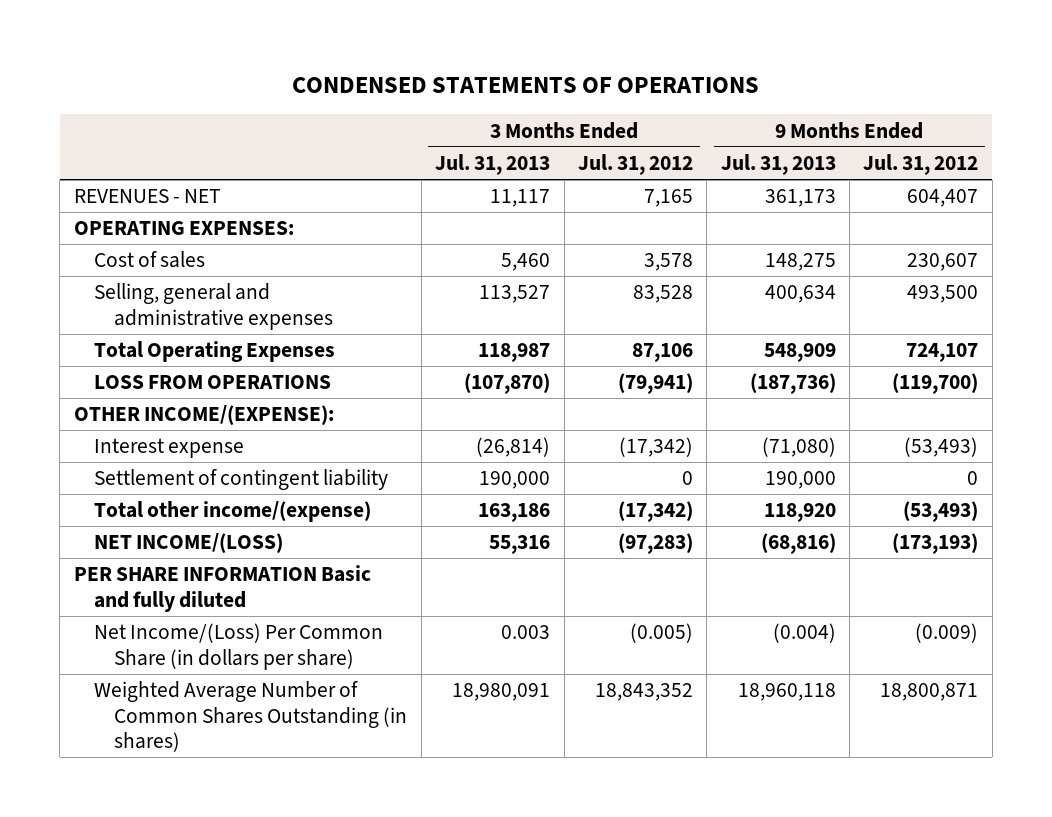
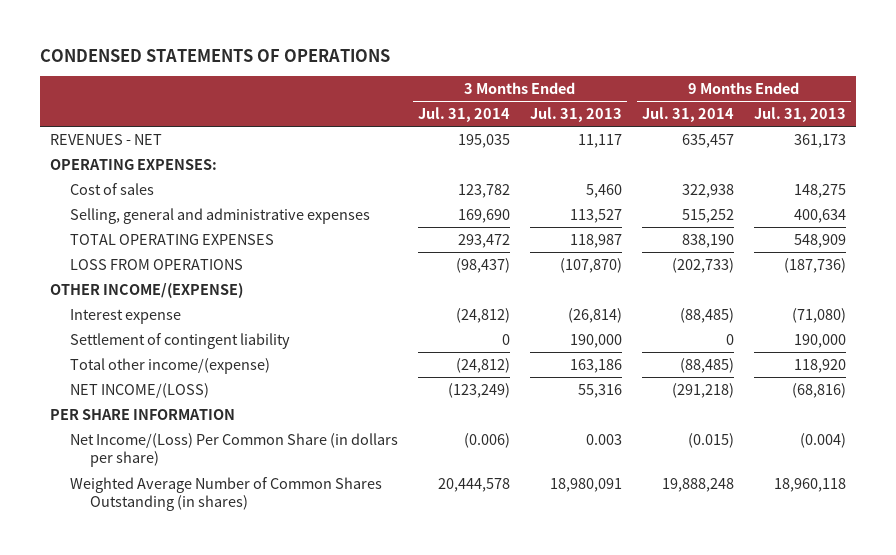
- | 3 Months Ended Jul. 31, 2013 | 3 Months Ended Jul. 31, 2012 | 9 Months Ended Jul. 31, 2013 | 9 Months Ended Jul. 31, 2012
+ | 3 Months Ended Jul. 31, 2014 | 3 Months Ended Jul. 31, 2013 | 9 Months Ended Jul. 31, 2014 | 9 Months Ended Jul. 31, 2013
- Total Operating Expenses | 118,987 | 87,106 | 548,909 | 724,107
+ TOTAL OPERATING EXPENSES | 293,472 | 118,987 | 838,190 | 548,909
- OTHER INCOME/(EXPENSE):
+ OTHER INCOME/(EXPENSE)
- PER SHARE INFORMATION Basic and fully diluted
+ PER SHARE INFORMATION

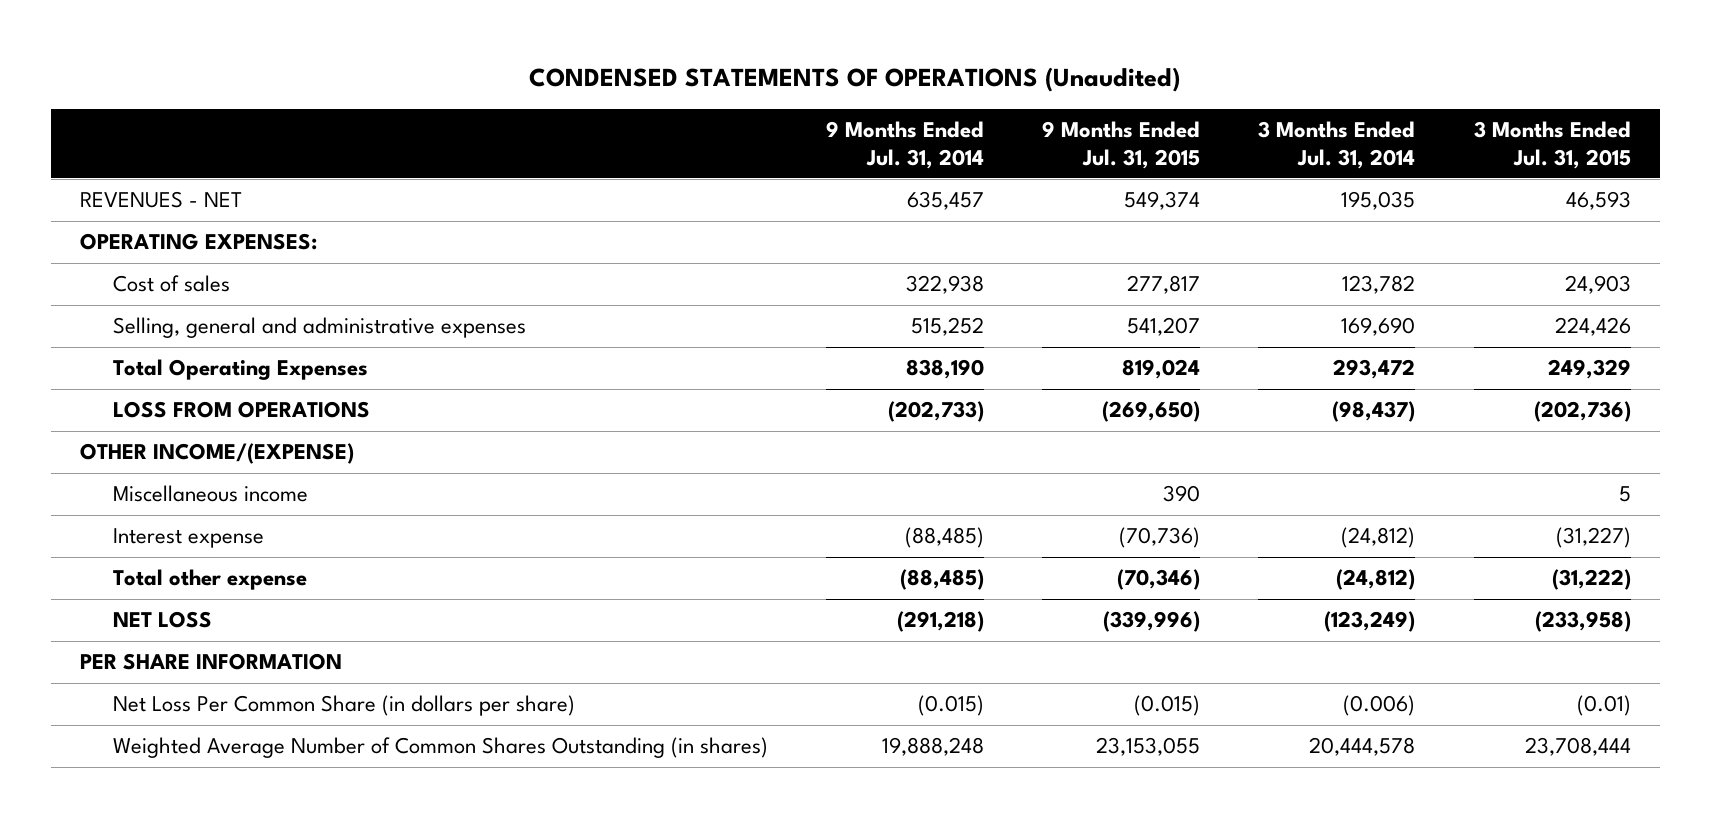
- CONDENSED STATEMENTS OF OPERATIONS
+ CONDENSED STATEMENTS OF OPERATIONS (Unaudited)
- | 3 Months Ended Jul. 31, 2014 | 3 Months Ended Jul. 31, 2013 | 9 Months Ended Jul. 31, 2014 | 9 Months Ended Jul. 31, 2013
+ | 9 Months Ended Jul. 31, 2014 | 9 Months Ended Jul. 31, 2015 | 3 Months Ended Jul. 31, 2014 | 3 Months Ended Jul. 31, 2015
- TOTAL OPERATING EXPENSES | 293,472 | 118,987 | 838,190 | 548,909
+ Total Operating Expenses | 838,190 | 819,024 | 293,472 | 249,329
+ Miscellaneous income | | 390 | | 5
- Settlement of contingent liability | 0 | 190,000 | 0 | 190,000
- Total other income/(expense) | (24,812) | 163,186 | (88,485) | 118,920
- NET INCOME/(LOSS) | (123,249) | 55,316 | (291,218) | (68,816)
+ Total other expense | (88,485) | (70,346) | (24,812) | (31,222)
+ NET LOSS | (291,218) | (339,996) | (123,249) | (233,958)
- Net Income/(Loss) Per Common Share (in dollars per share) | (0.006) | 0.003 | (0.015) | (0.004)
+ Net Loss Per Common Share (in dollars per share) | (0.015) | (0.015) | (0.006) | (0.01)

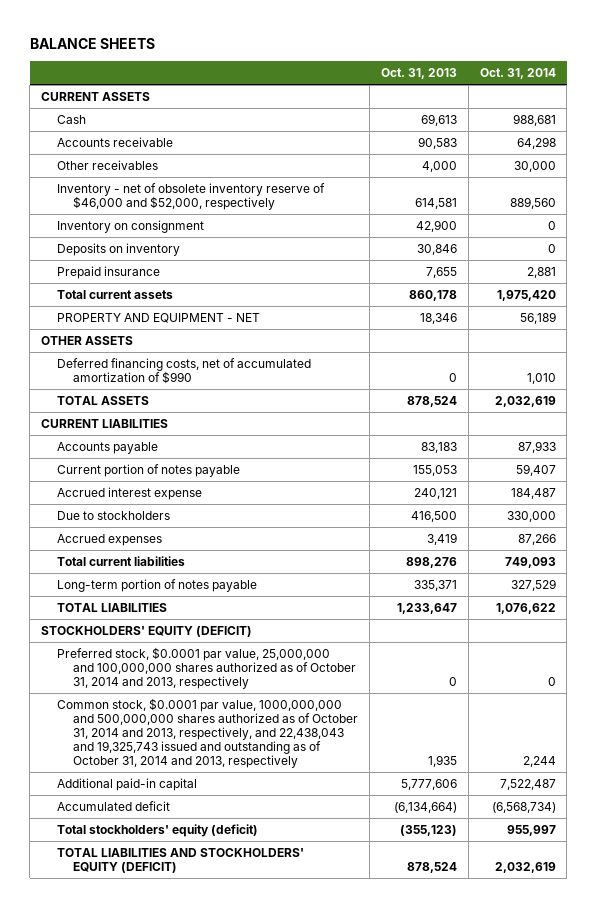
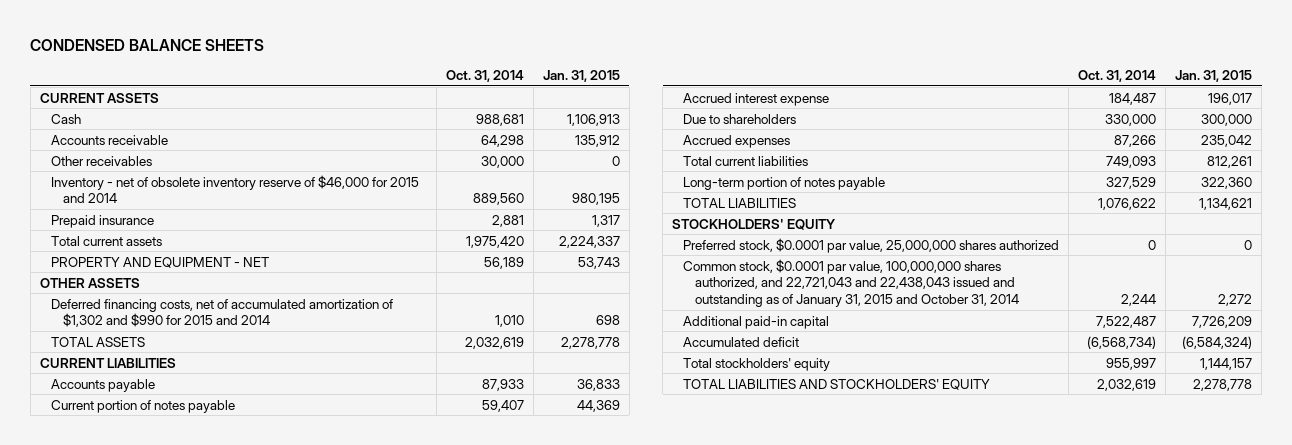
- BALANCE SHEETS
+ CONDENSED BALANCE SHEETS
- | Oct. 31, 2013 | Oct. 31, 2014
+ | Oct. 31, 2014 | Jan. 31, 2015
- Inventory - net of obsolete inventory reserve of $46,000 and $52,000, respectively | 614,581 | 889,560
- Inventory on consignment | 42,900 | 0
- Deposits on inventory | 30,846 | 0
+ Inventory - net of obsolete inventory reserve of $46,000 for 2015 and 2014 | 889,560 | 980,195
- Deferred financing costs, net of accumulated amortization of $990 | 0 | 1,010
+ Deferred financing costs, net of accumulated amortization of $1,302 and $990 for 2015 and 2014 | 1,010 | 698
- Due to stockholders | 416,500 | 330,000
+ Due to shareholders | 330,000 | 300,000
- STOCKHOLDERS' EQUITY (DEFICIT)
- Preferred stock, $0.0001 par value, 25,000,000 and 100,000,000 shares authorized as of October 31, 2014 and 2013, respectively | 0 | 0
- Common stock, $0.0001 par value, 1000,000,000 and 500,000,000 shares authorized as of October 31, 2014 and 2013, respectively, and 22,438,043 and 19,325,743 issued and outstanding as of October 31, 2014 and 2013, respectively | 1,935 | 2,244
+ STOCKHOLDERS' EQUITY
+ Preferred stock, $0.0001 par value, 25,000,000 shares authorized | 0 | 0
+ Common stock, $0.0001 par value, 100,000,000 shares authorized, and 22,721,043 and 22,438,043 issued and outstanding as of January 31, 2015 and October 31, 2014 | 2,244 | 2,272
- Total stockholders' equity (deficit) | (355,123) | 955,997
- TOTAL LIABILITIES AND STOCKHOLDERS' EQUITY (DEFICIT) | 878,524 | 2,032,619
+ Total stockholders' equity | 955,997 | 1,144,157
+ TOTAL LIABILITIES AND STOCKHOLDERS' EQUITY | 2,032,619 | 2,278,778

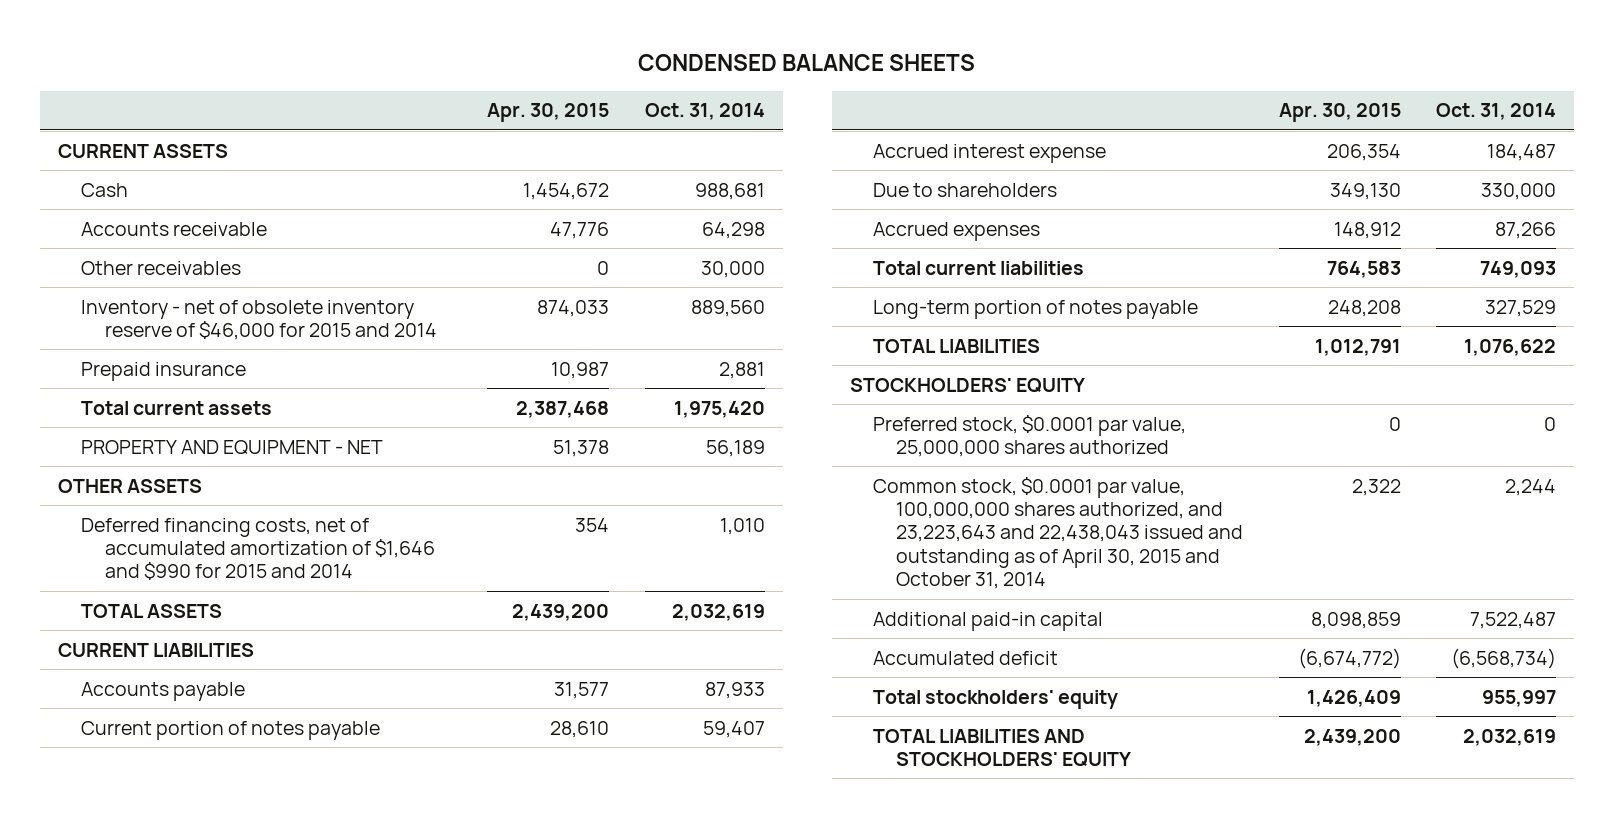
- | Oct. 31, 2014 | Jan. 31, 2015
+ | Apr. 30, 2015 | Oct. 31, 2014
- Deferred financing costs, net of accumulated amortization of $1,302 and $990 for 2015 and 2014 | 1,010 | 698
+ Deferred financing costs, net of accumulated amortization of $1,646 and $990 for 2015 and 2014 | 354 | 1,010
- Common stock, $0.0001 par value, 100,000,000 shares authorized, and 22,721,043 and 22,438,043 issued and outstanding as of January 31, 2015 and October 31, 2014 | 2,244 | 2,272
+ Common stock, $0.0001 par value, 100,000,000 shares authorized, and 23,223,643 and 22,438,043 issued and outstanding as of April 30, 2015 and October 31, 2014 | 2,322 | 2,244

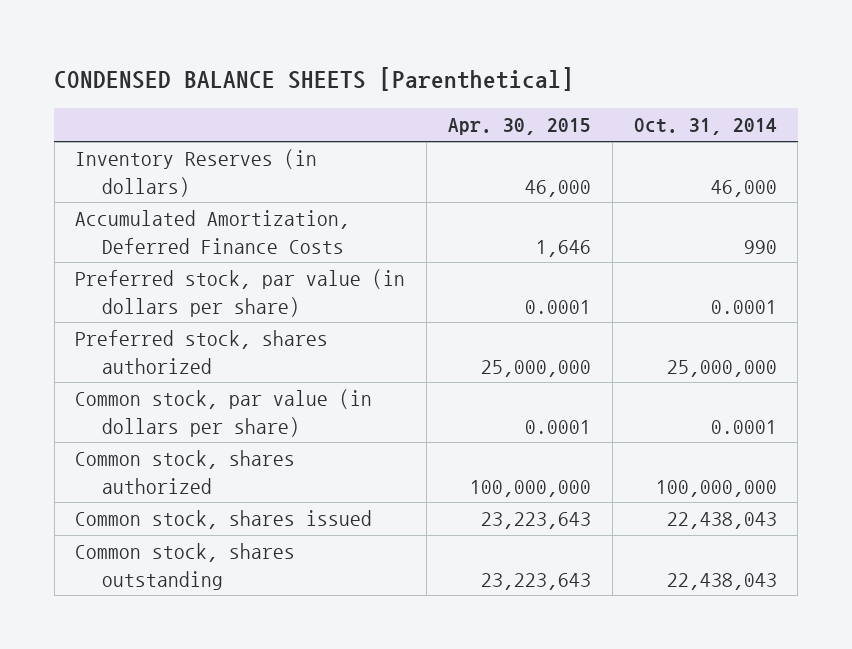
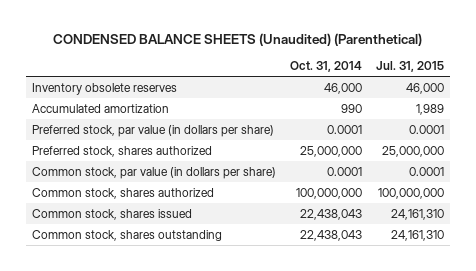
- CONDENSED BALANCE SHEETS [Parenthetical]
+ CONDENSED BALANCE SHEETS (Unaudited) (Parenthetical)
- | Apr. 30, 2015 | Oct. 31, 2014
+ | Oct. 31, 2014 | Jul. 31, 2015
- Inventory Reserves (in dollars) | 46,000 | 46,000
- Accumulated Amortization, Deferred Finance Costs | 1,646 | 990
+ Inventory obsolete reserves | 46,000 | 46,000
+ Accumulated amortization | 990 | 1,989

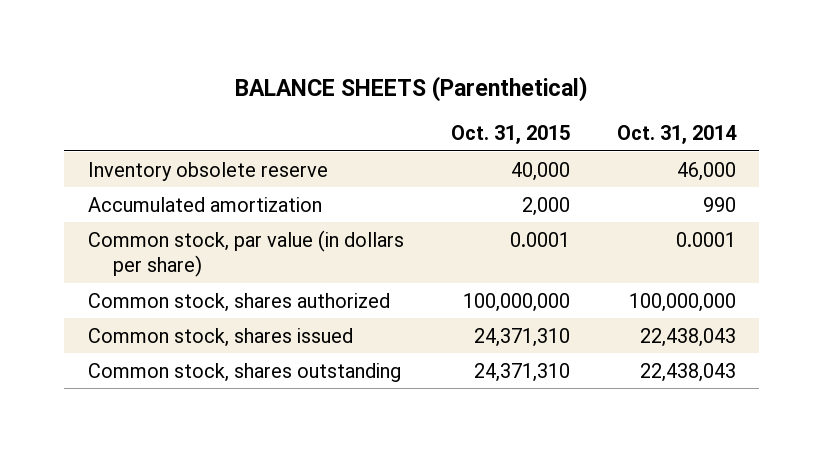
- CONDENSED BALANCE SHEETS (Unaudited) (Parenthetical)
+ BALANCE SHEETS (Parenthetical)
- | Oct. 31, 2014 | Jul. 31, 2015
+ | Oct. 31, 2015 | Oct. 31, 2014
- Inventory obsolete reserves | 46,000 | 46,000
+ Inventory obsolete reserve | 40,000 | 46,000
- Preferred stock, par value (in dollars per share) | 0.0001 | 0.0001
- Preferred stock, shares authorized | 25,000,000 | 25,000,000

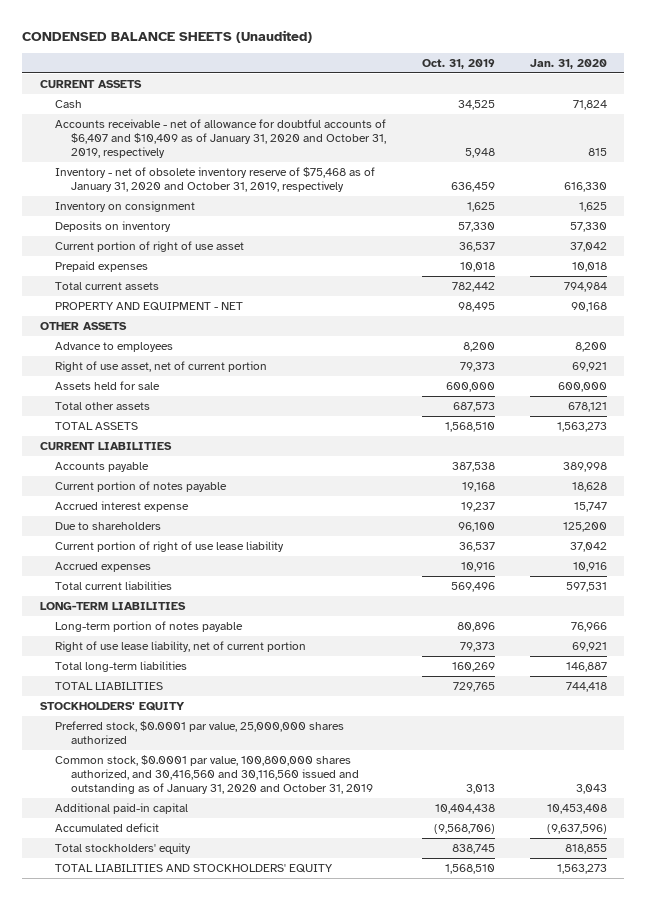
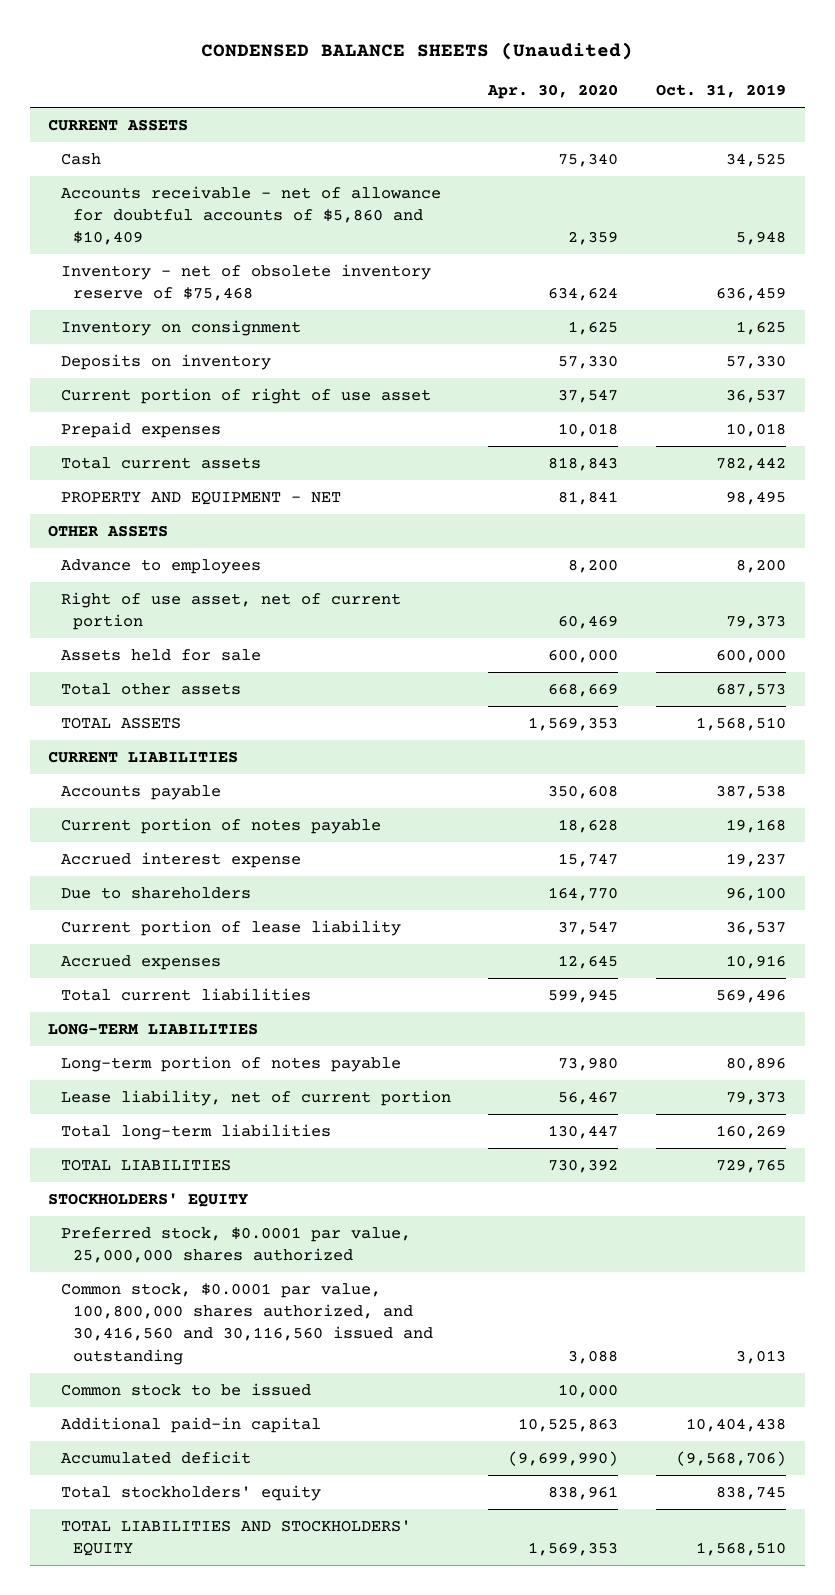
- | Oct. 31, 2019 | Jan. 31, 2020
+ | Apr. 30, 2020 | Oct. 31, 2019
- Accounts receivable - net of allowance for doubtful accounts of $6,407 and $10,409 as of January 31, 2020 and October 31, 2019, respectively | 5,948 | 815
- Inventory - net of obsolete inventory reserve of $75,468 as of January 31, 2020 and October 31, 2019, respectively | 636,459 | 616,330
+ Accounts receivable - net of allowance for doubtful accounts of $5,860 and $10,409 | 2,359 | 5,948
+ Inventory - net of obsolete inventory reserve of $75,468 | 634,624 | 636,459
- Current portion of right of use lease liability | 36,537 | 37,042
+ Current portion of lease liability | 37,547 | 36,537
- Right of use lease liability, net of current portion | 79,373 | 69,921
+ Lease liability, net of current portion | 56,467 | 79,373
- Common stock, $0.0001 par value, 100,800,000 shares authorized, and 30,416,560 and 30,116,560 issued and outstanding as of January 31, 2020 and October 31, 2019 | 3,013 | 3,043
+ Common stock, $0.0001 par value, 100,800,000 shares authorized, and 30,416,560 and 30,116,560 issued and outstanding | 3,088 | 3,013
+ Common stock to be issued | 10,000 |

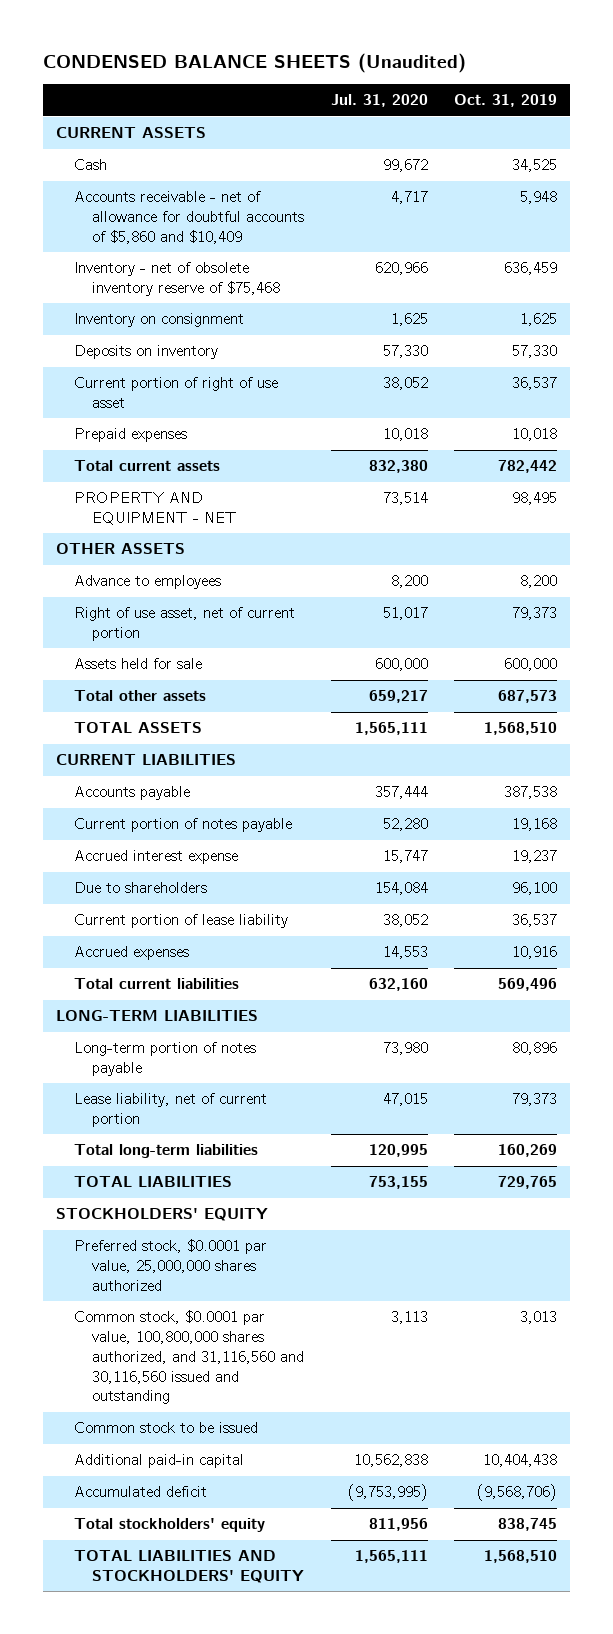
- | Apr. 30, 2020 | Oct. 31, 2019
+ | Jul. 31, 2020 | Oct. 31, 2019
- Common stock, $0.0001 par value, 100,800,000 shares authorized, and 30,416,560 and 30,116,560 issued and outstanding | 3,088 | 3,013
+ Common stock, $0.0001 par value, 100,800,000 shares authorized, and 31,116,560 and 30,116,560 issued and outstanding | 3,113 | 3,013

